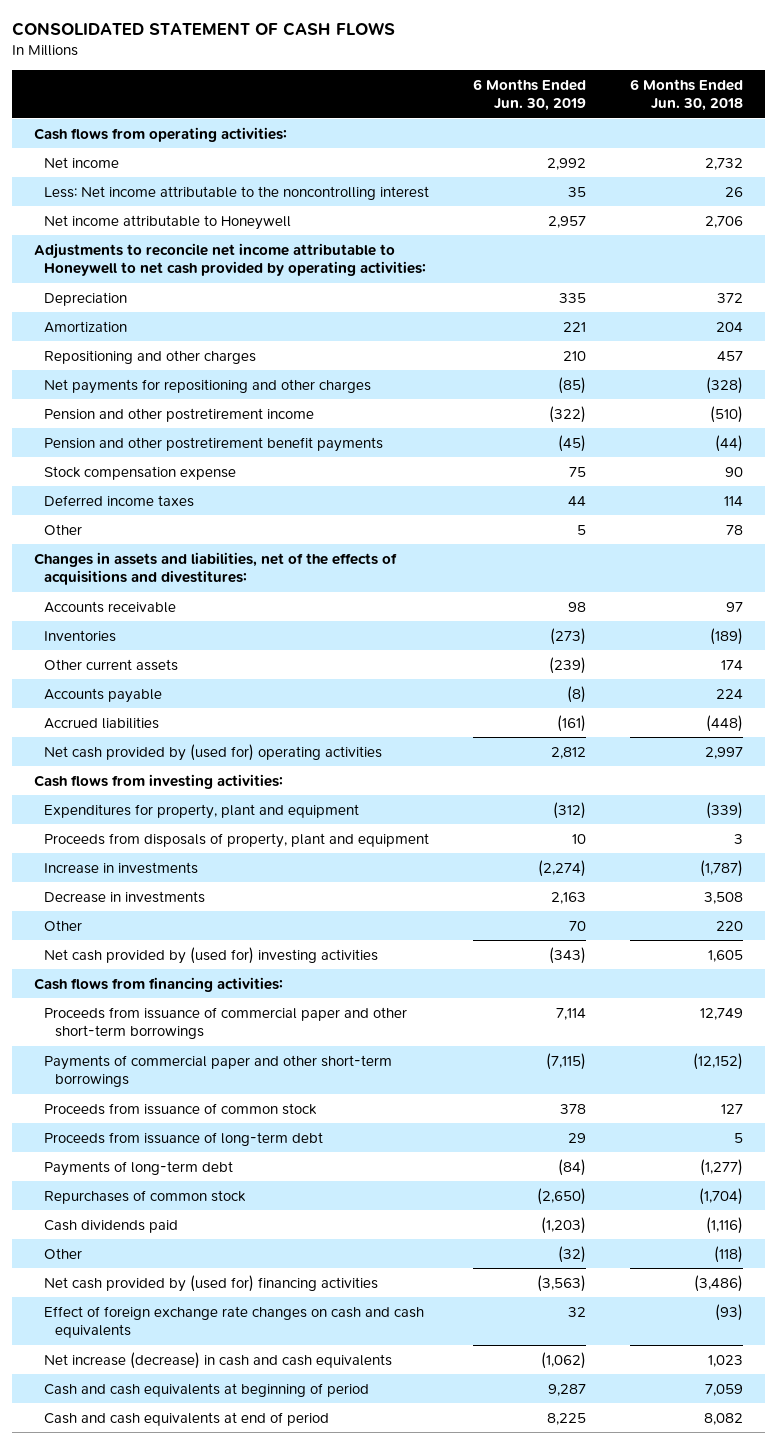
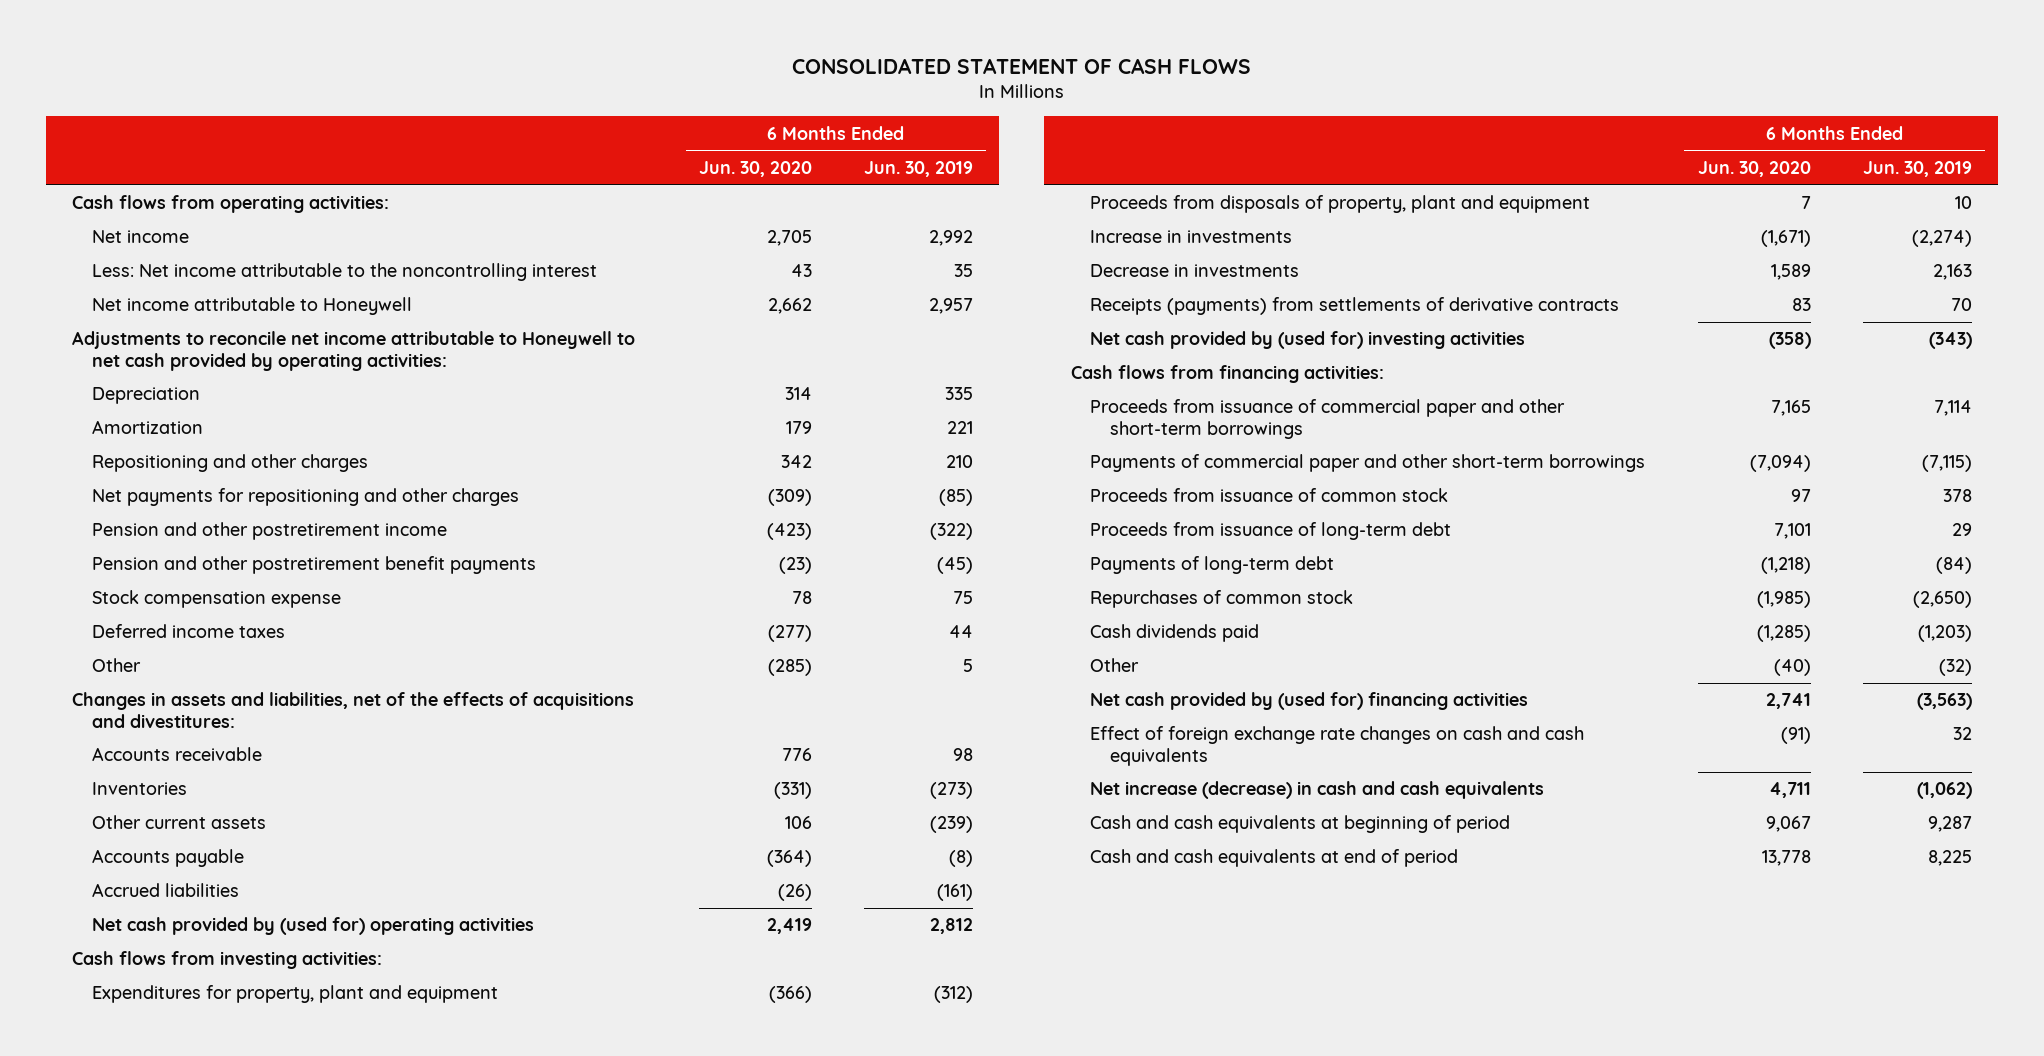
- | 6 Months Ended Jun. 30, 2019 | 6 Months Ended Jun. 30, 2018
+ | 6 Months Ended Jun. 30, 2020 | 6 Months Ended Jun. 30, 2019
- Other | 70 | 220
+ Receipts (payments) from settlements of derivative contracts | 83 | 70

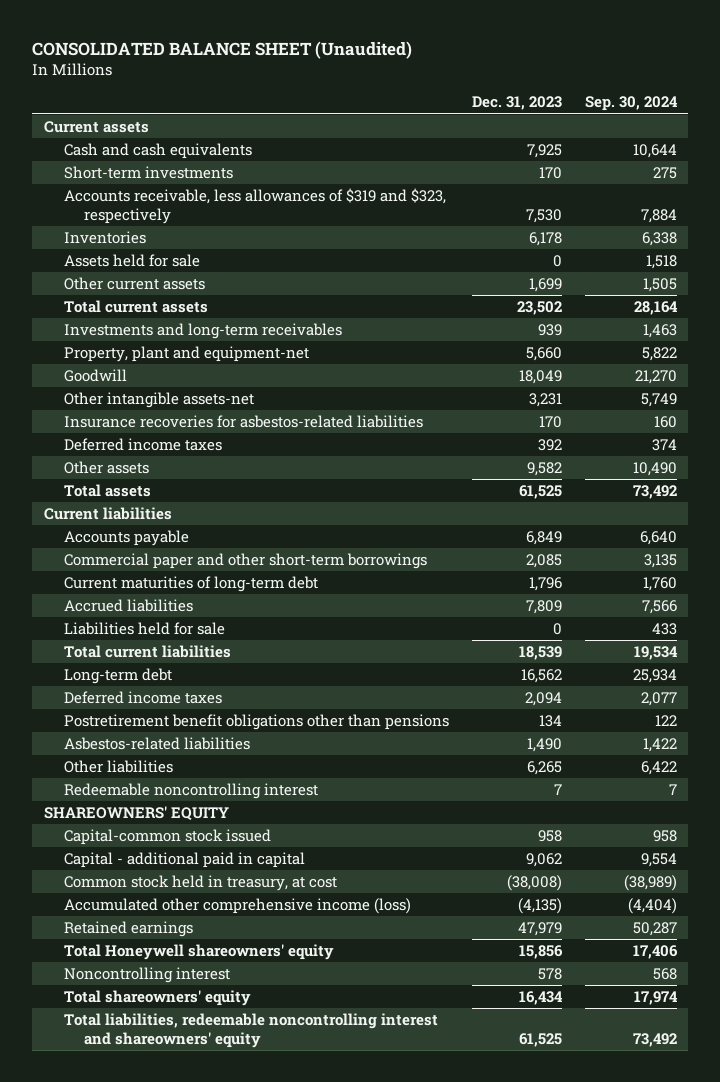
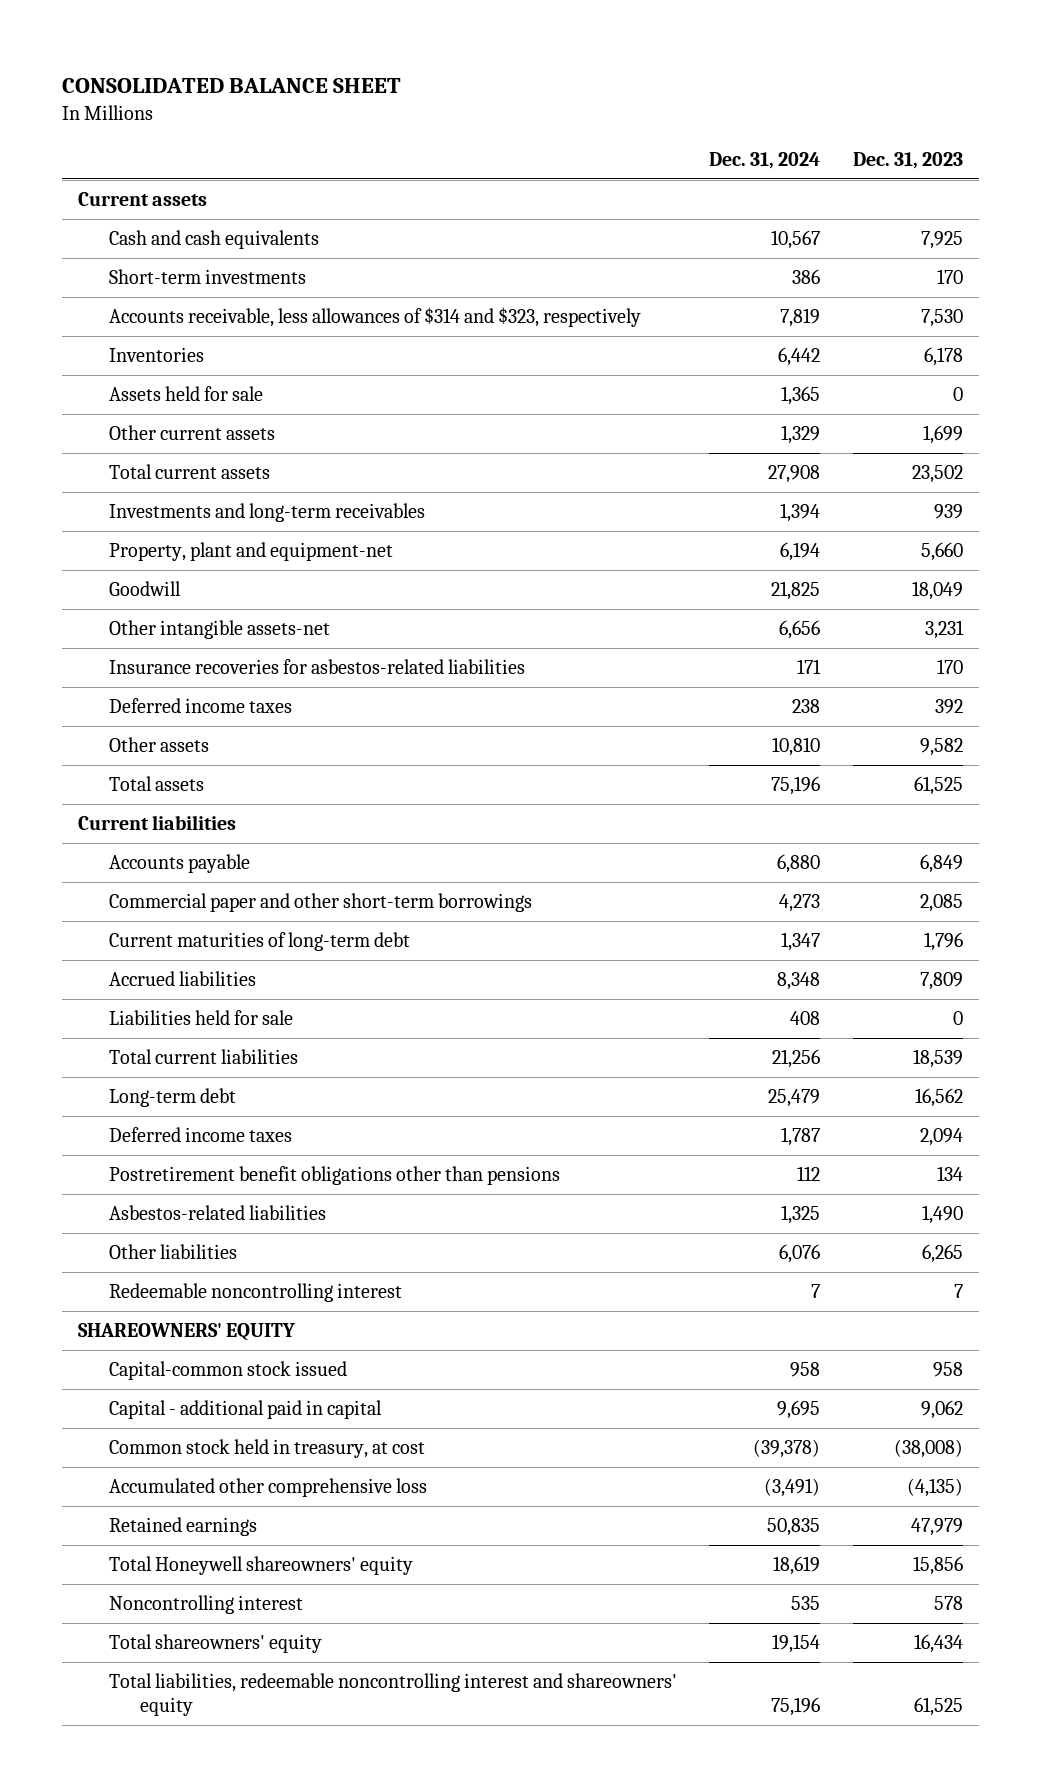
- CONSOLIDATED BALANCE SHEET (Unaudited)
+ CONSOLIDATED BALANCE SHEET
- | Dec. 31, 2023 | Sep. 30, 2024
+ | Dec. 31, 2024 | Dec. 31, 2023
- Accounts receivable, less allowances of $319 and $323, respectively | 7,530 | 7,884
+ Accounts receivable, less allowances of $314 and $323, respectively | 7,819 | 7,530
- Accumulated other comprehensive income (loss) | (4,135) | (4,404)
+ Accumulated other comprehensive loss | (3,491) | (4,135)

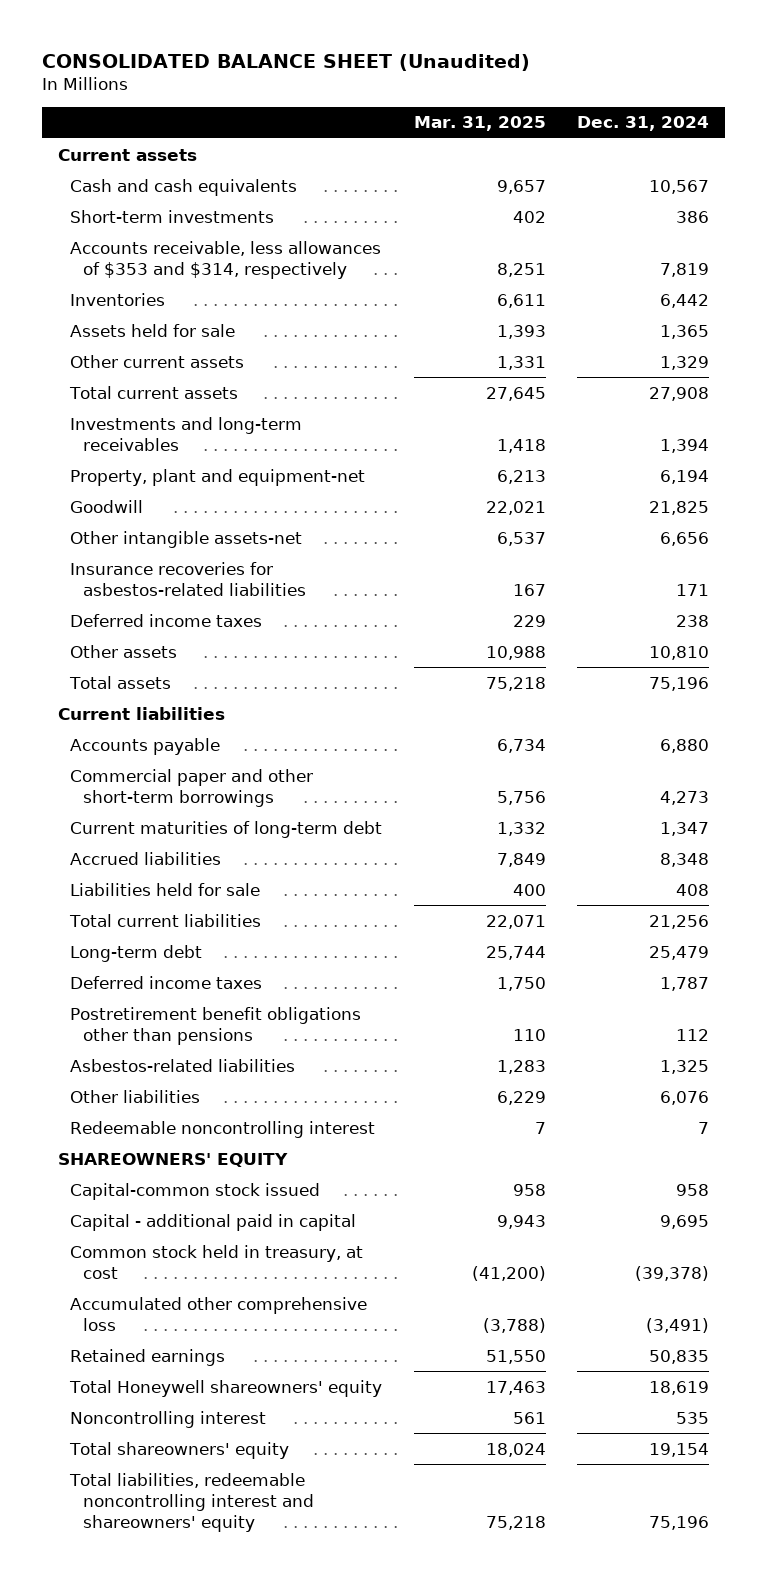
- CONSOLIDATED BALANCE SHEET
+ CONSOLIDATED BALANCE SHEET (Unaudited)
- | Dec. 31, 2024 | Dec. 31, 2023
+ | Mar. 31, 2025 | Dec. 31, 2024
- Accounts receivable, less allowances of $314 and $323, respectively | 7,819 | 7,530
+ Accounts receivable, less allowances of $353 and $314, respectively | 8,251 | 7,819

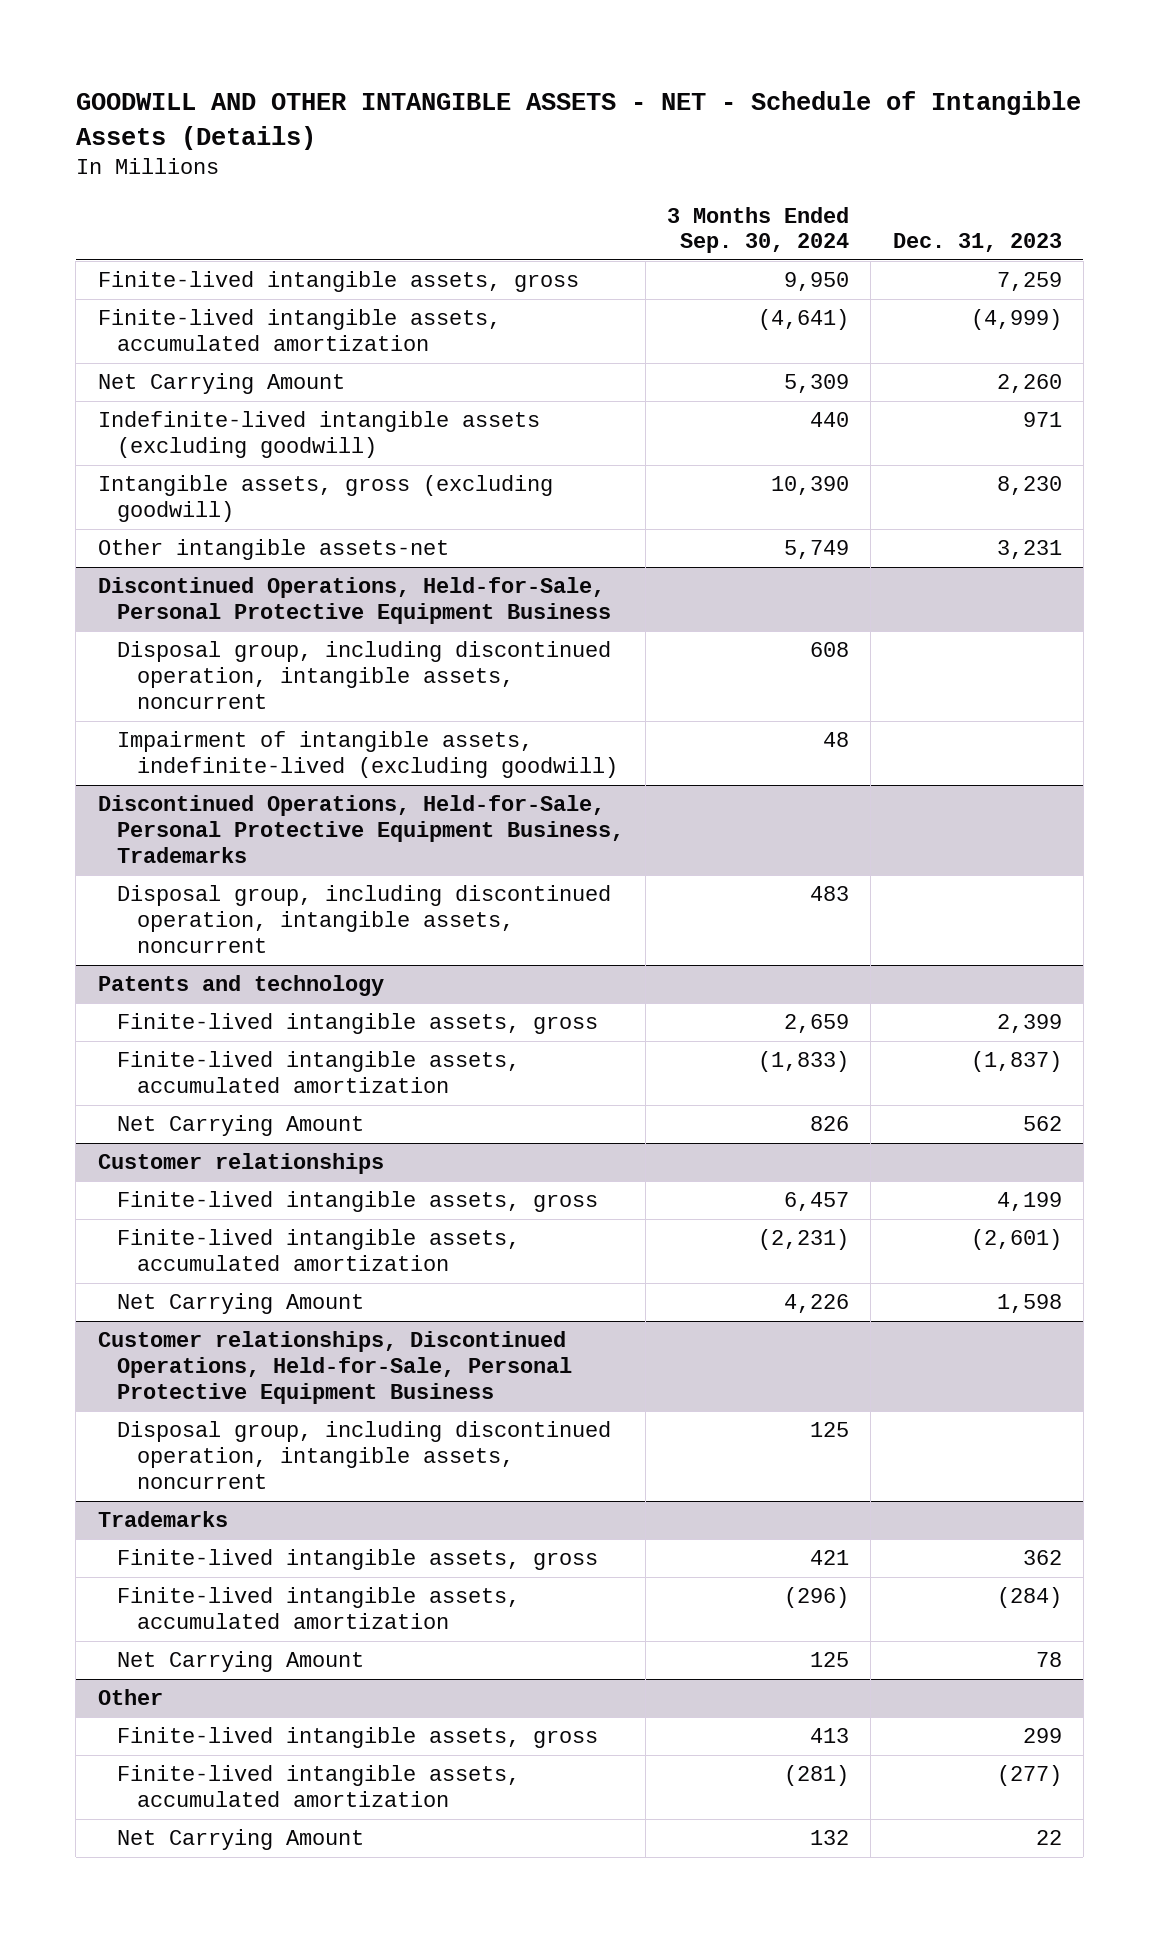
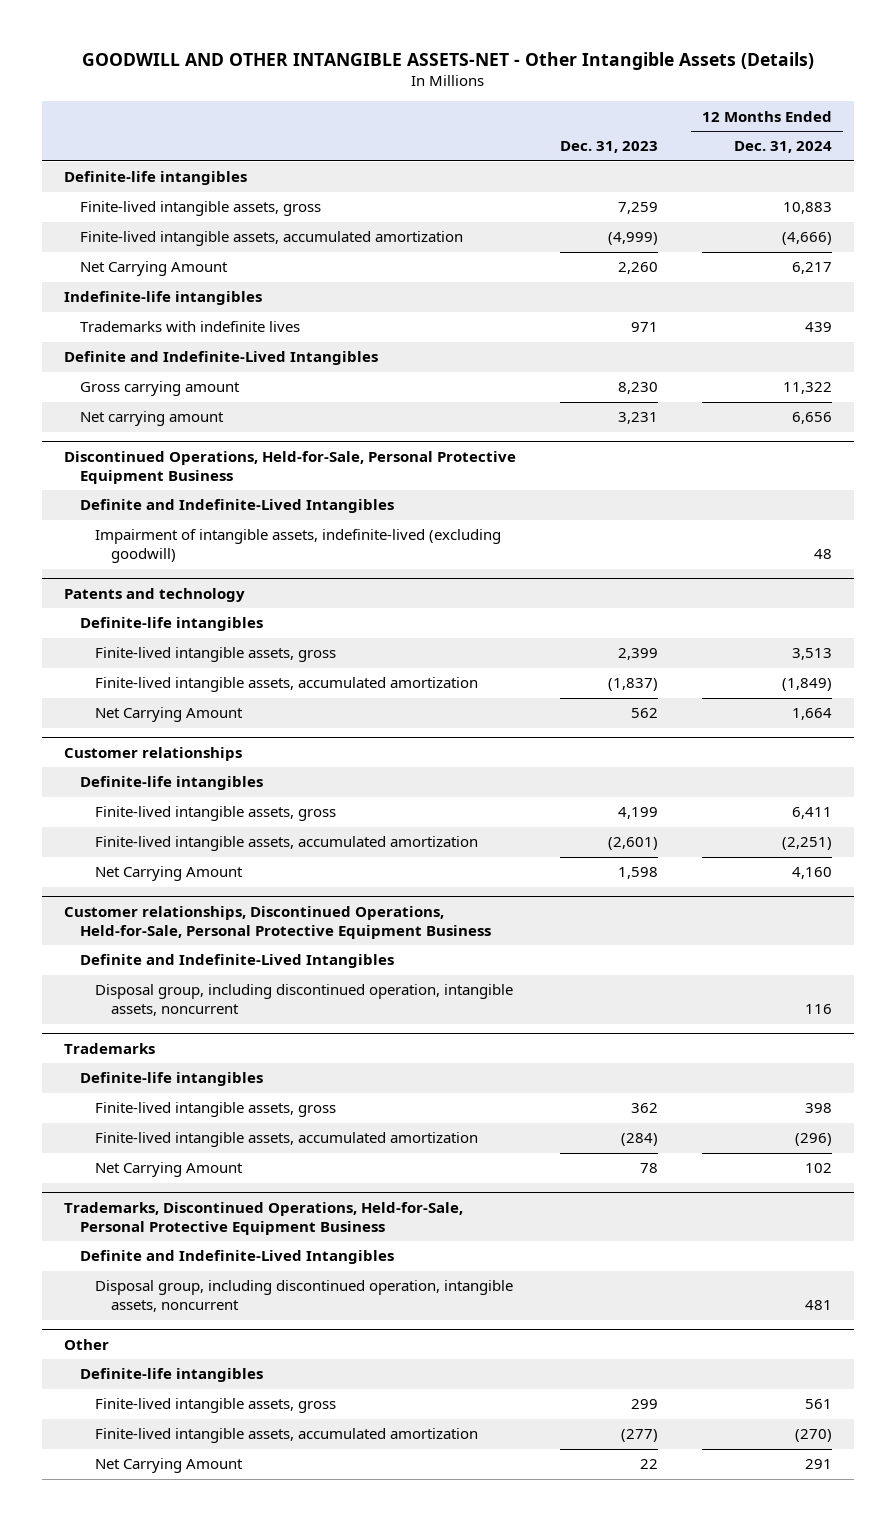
- GOODWILL AND OTHER INTANGIBLE ASSETS - NET - Schedule of Intangible Assets (Details)
+ GOODWILL AND OTHER INTANGIBLE ASSETS-NET - Other Intangible Assets (Details)
- | 3 Months Ended Sep. 30, 2024 | Dec. 31, 2023
+ | Dec. 31, 2023 | 12 Months Ended Dec. 31, 2024
+ Definite-life intangibles
- Indefinite-lived intangible assets (excluding goodwill) | 440 | 971
- Intangible assets, gross (excluding goodwill) | 10,390 | 8,230
- Other intangible assets-net | 5,749 | 3,231
+ Indefinite-life intangibles
+ Trademarks with indefinite lives | 971 | 439
+ Definite and Indefinite-Lived Intangibles
+ Gross carrying amount | 8,230 | 11,322
+ Net carrying amount | 3,231 | 6,656
@ Discontinued Operations, Held-for-Sale, Personal Protective Equipment Business
- Disposal group, including discontinued operation, intangible assets, noncurrent | 608 |
+ Definite and Indefinite-Lived Intangibles
- Discontinued Operations, Held-for-Sale, Personal Protective Equipment Business, Trademarks
- Disposal group, including discontinued operation, intangible assets, noncurrent | 483 |
@ Patents and technology
+ Definite-life intangibles
@ Customer relationships
+ Definite-life intangibles
@ Customer relationships, Discontinued Operations, Held-for-Sale, Personal Protective Equipment Business
+ Definite and Indefinite-Lived Intangibles
@ Trademarks
+ Definite-life intangibles
+ Trademarks, Discontinued Operations, Held-for-Sale, Personal Protective Equipment Business
+ Definite and Indefinite-Lived Intangibles
+ Disposal group, including discontinued operation, intangible assets, noncurrent | | 481
@ Other
+ Definite-life intangibles

